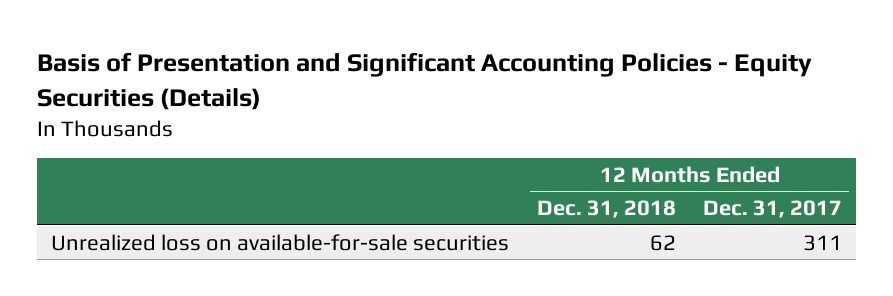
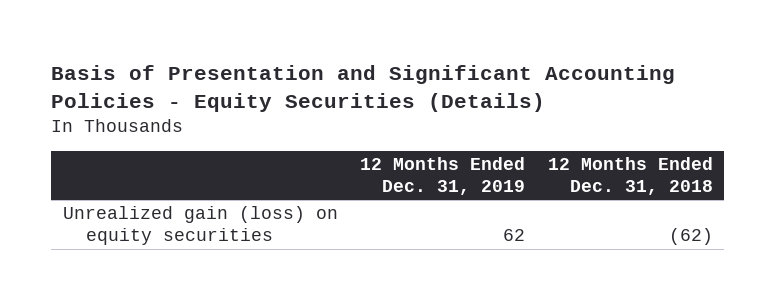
- | 12 Months Ended Dec. 31, 2018 | 12 Months Ended Dec. 31, 2017
+ | 12 Months Ended Dec. 31, 2019 | 12 Months Ended Dec. 31, 2018
- Unrealized loss on available-for-sale securities | 62 | 311
+ Unrealized gain (loss) on equity securities | 62 | (62)

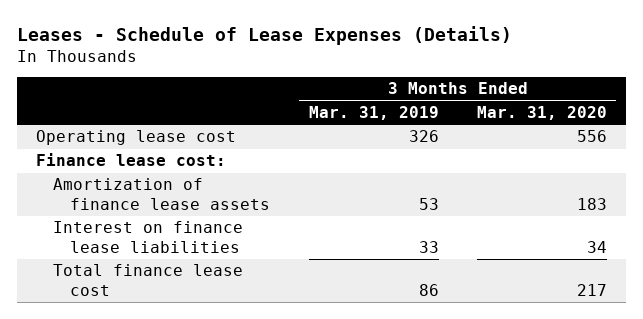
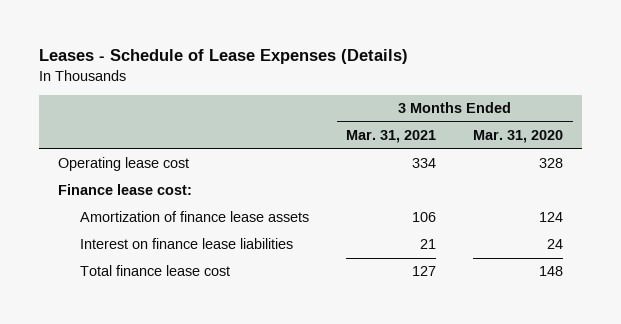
- | 3 Months Ended Mar. 31, 2019 | 3 Months Ended Mar. 31, 2020
+ | 3 Months Ended Mar. 31, 2021 | 3 Months Ended Mar. 31, 2020
- Operating lease cost | 326 | 556
+ Operating lease cost | 334 | 328
- Amortization of finance lease assets | 53 | 183
- Interest on finance lease liabilities | 33 | 34
- Total finance lease cost | 86 | 217
+ Amortization of finance lease assets | 106 | 124
+ Interest on finance lease liabilities | 21 | 24
+ Total finance lease cost | 127 | 148

